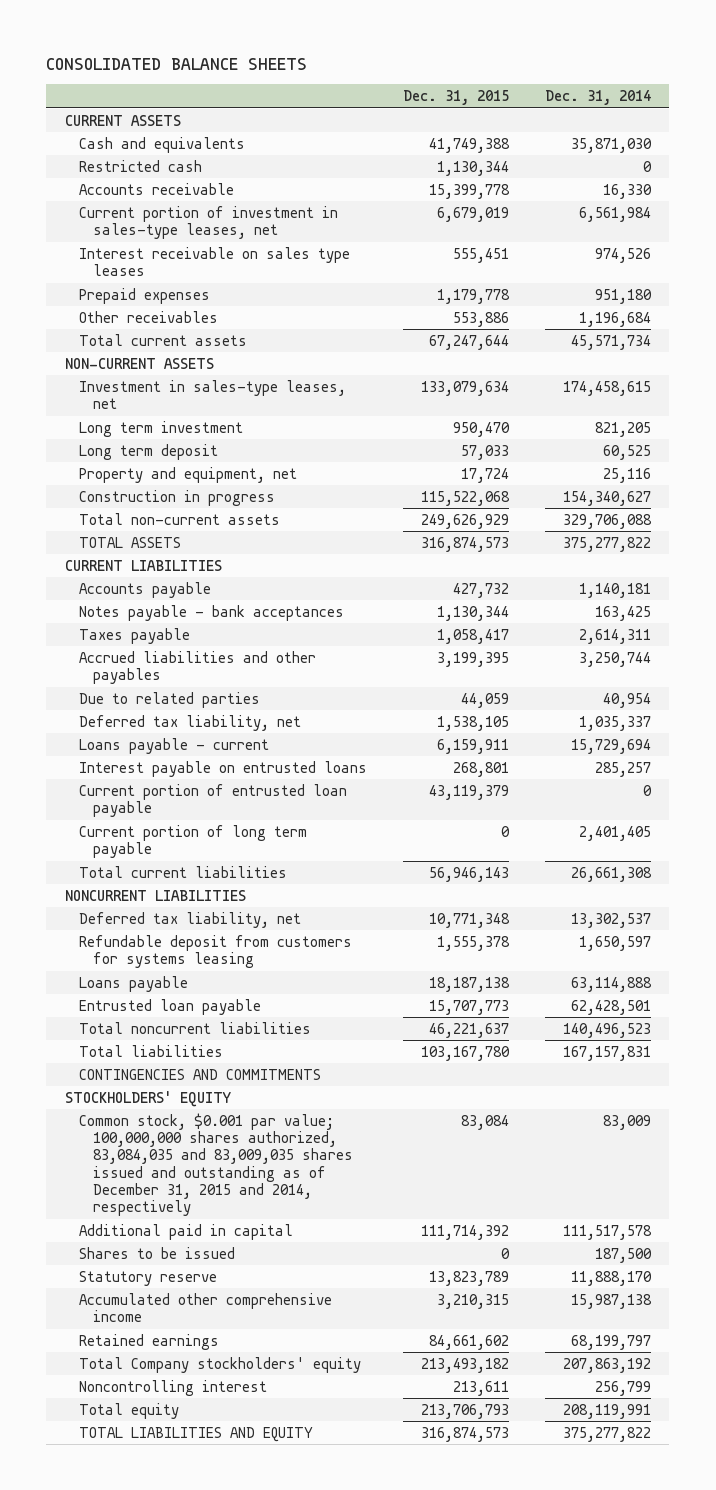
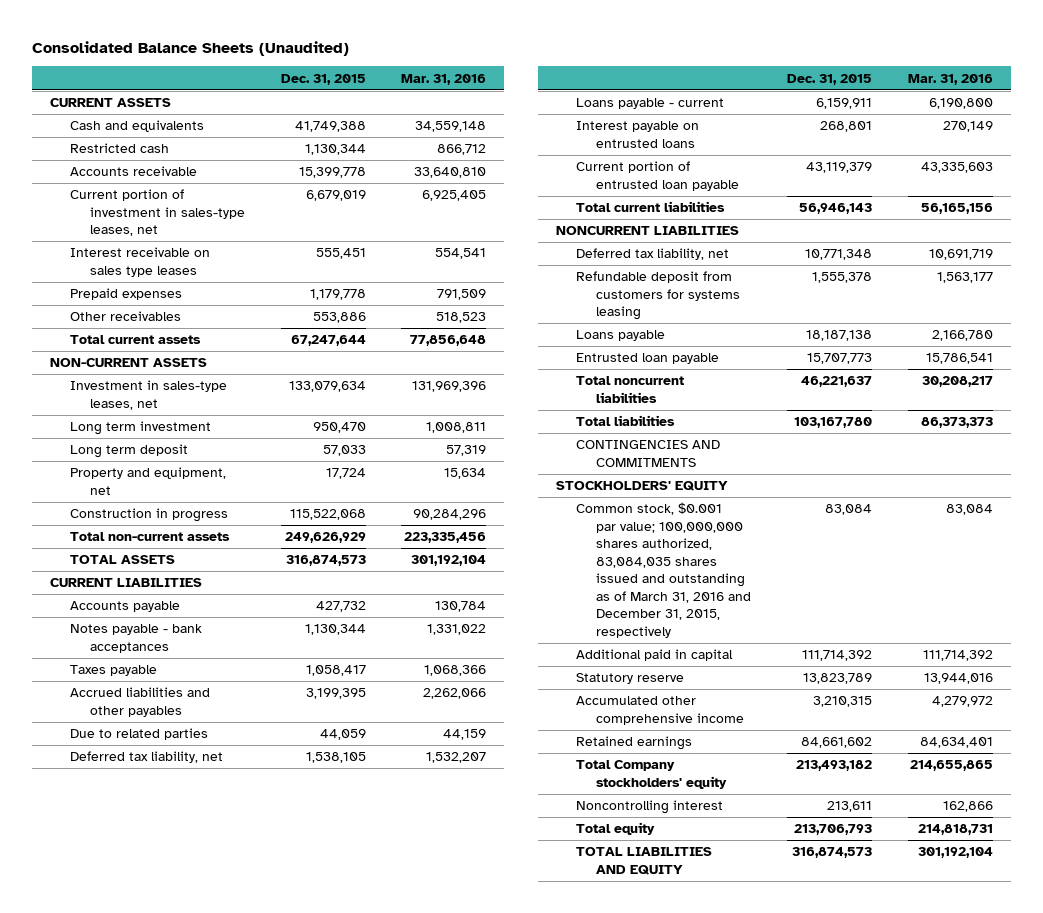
- CONSOLIDATED BALANCE SHEETS
+ Consolidated Balance Sheets (Unaudited)
- | Dec. 31, 2015 | Dec. 31, 2014
+ | Dec. 31, 2015 | Mar. 31, 2016
- Current portion of long term payable | 0 | 2,401,405
- Common stock, $0.001 par value; 100,000,000 shares authorized, 83,084,035 and 83,009,035 shares issued and outstanding as of December 31, 2015 and 2014, respectively | 83,084 | 83,009
+ Common stock, $0.001 par value; 100,000,000 shares authorized, 83,084,035 shares issued and outstanding as of March 31, 2016 and December 31, 2015, respectively | 83,084 | 83,084
- Shares to be issued | 0 | 187,500

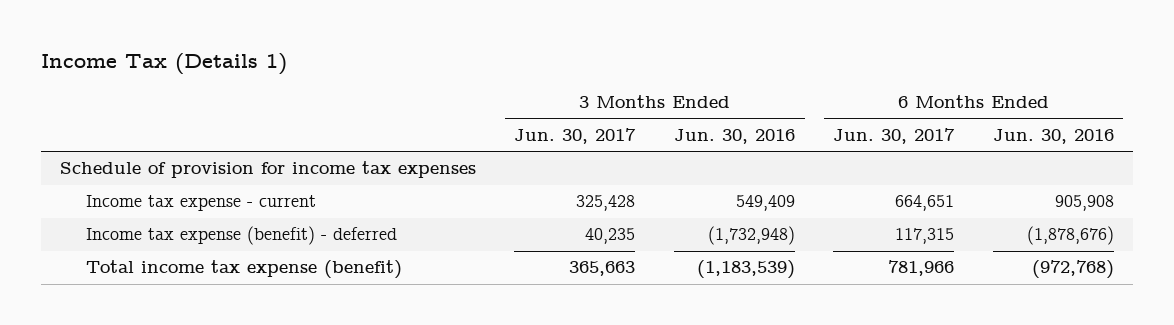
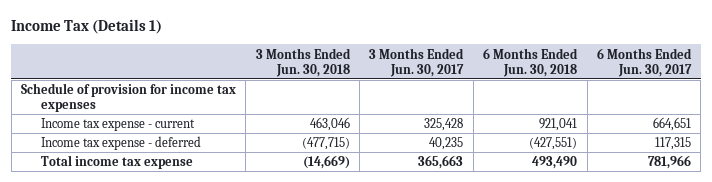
- | 3 Months Ended Jun. 30, 2017 | 3 Months Ended Jun. 30, 2016 | 6 Months Ended Jun. 30, 2017 | 6 Months Ended Jun. 30, 2016
+ | 3 Months Ended Jun. 30, 2018 | 3 Months Ended Jun. 30, 2017 | 6 Months Ended Jun. 30, 2018 | 6 Months Ended Jun. 30, 2017
- Income tax expense (benefit) - deferred | 40,235 | (1,732,948) | 117,315 | (1,878,676)
- Total income tax expense (benefit) | 365,663 | (1,183,539) | 781,966 | (972,768)
+ Income tax expense - deferred | (477,715) | 40,235 | (427,551) | 117,315
+ Total income tax expense | (14,669) | 365,663 | 493,490 | 781,966

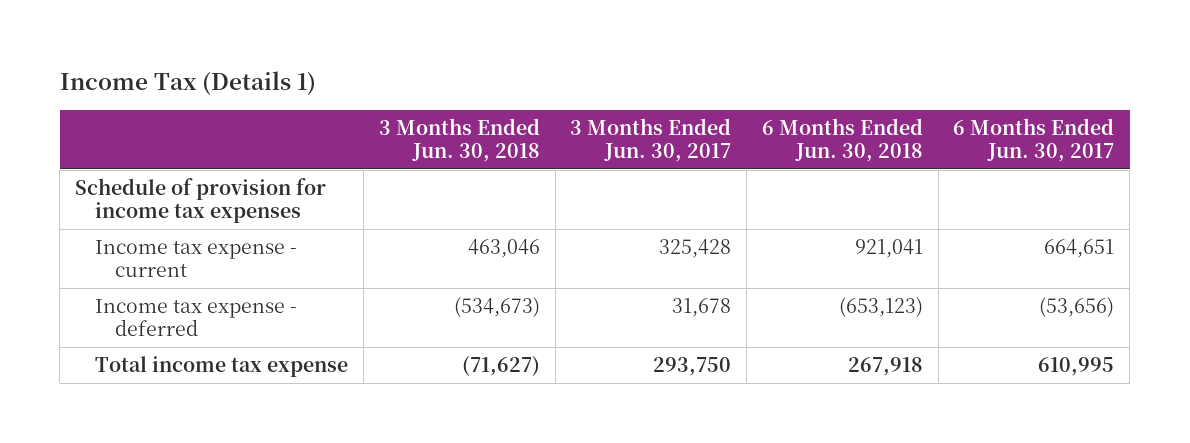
- Income tax expense - deferred | (477,715) | 40,235 | (427,551) | 117,315
- Total income tax expense | (14,669) | 365,663 | 493,490 | 781,966
+ Income tax expense - deferred | (534,673) | 31,678 | (653,123) | (53,656)
+ Total income tax expense | (71,627) | 293,750 | 267,918 | 610,995

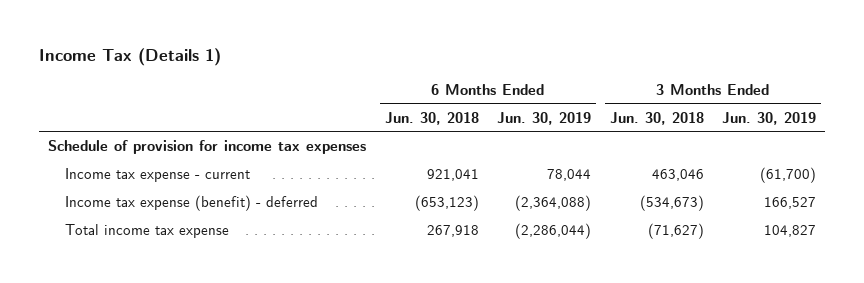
- | 3 Months Ended Jun. 30, 2018 | 3 Months Ended Jun. 30, 2017 | 6 Months Ended Jun. 30, 2018 | 6 Months Ended Jun. 30, 2017
+ | 6 Months Ended Jun. 30, 2018 | 6 Months Ended Jun. 30, 2019 | 3 Months Ended Jun. 30, 2018 | 3 Months Ended Jun. 30, 2019
- Income tax expense - deferred | (534,673) | 31,678 | (653,123) | (53,656)
+ Income tax expense (benefit) - deferred | (653,123) | (2,364,088) | (534,673) | 166,527

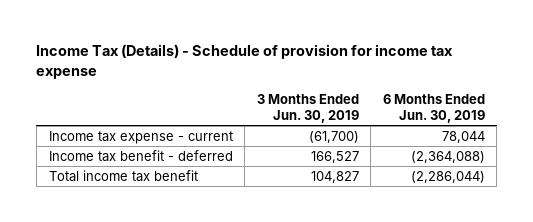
- Income Tax (Details 1)
+ Income Tax (Details) - Schedule of provision for income tax expense
- | 6 Months Ended Jun. 30, 2018 | 6 Months Ended Jun. 30, 2019 | 3 Months Ended Jun. 30, 2018 | 3 Months Ended Jun. 30, 2019
+ | 3 Months Ended Jun. 30, 2019 | 6 Months Ended Jun. 30, 2019
- Schedule of provision for income tax expenses
- Income tax expense (benefit) - deferred | (653,123) | (2,364,088) | (534,673) | 166,527
- Total income tax expense | 267,918 | (2,286,044) | (71,627) | 104,827
+ Income tax benefit - deferred | 166,527 | (2,364,088)
+ Total income tax benefit | 104,827 | (2,286,044)

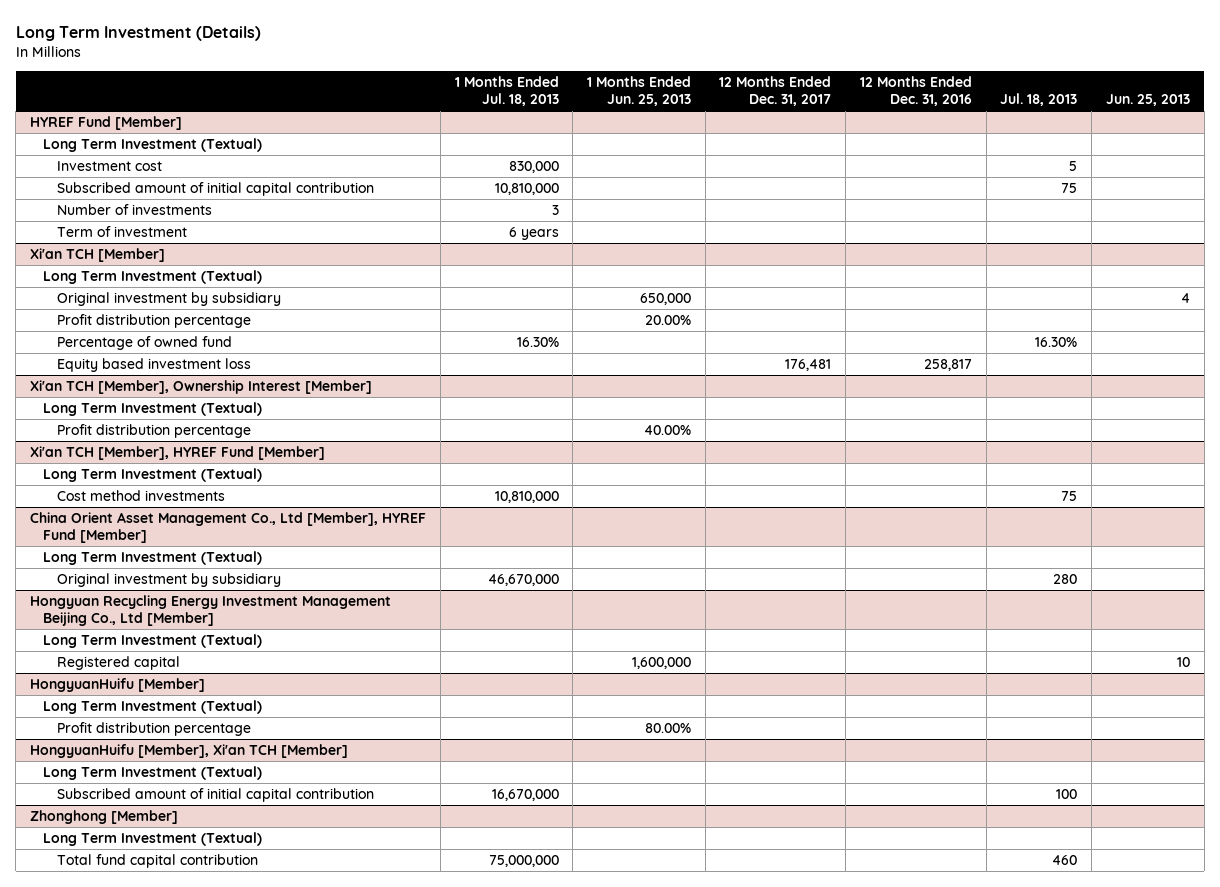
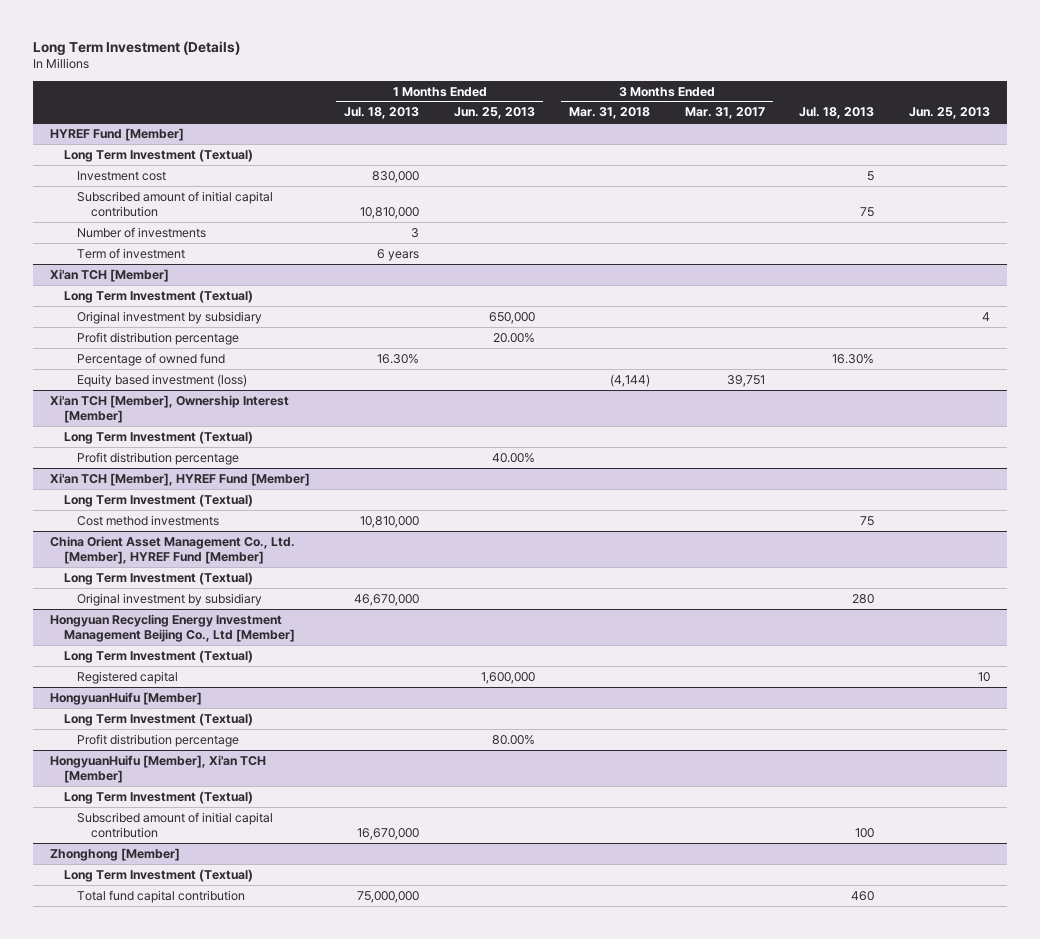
- | 1 Months Ended Jul. 18, 2013 | 1 Months Ended Jun. 25, 2013 | 12 Months Ended Dec. 31, 2017 | 12 Months Ended Dec. 31, 2016 | Jul. 18, 2013 | Jun. 25, 2013
+ | 1 Months Ended Jul. 18, 2013 | 1 Months Ended Jun. 25, 2013 | 3 Months Ended Mar. 31, 2018 | 3 Months Ended Mar. 31, 2017 | Jul. 18, 2013 | Jun. 25, 2013
@ Xi'an TCH [Member]
- Equity based investment loss | | | 176,481 | 258,817 | |
+ Equity based investment (loss) | | | (4,144) | 39,751 | |
- China Orient Asset Management Co., Ltd [Member], HYREF Fund [Member]
+ China Orient Asset Management Co., Ltd. [Member], HYREF Fund [Member]

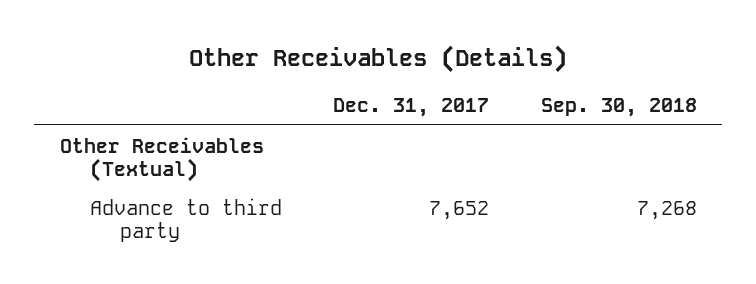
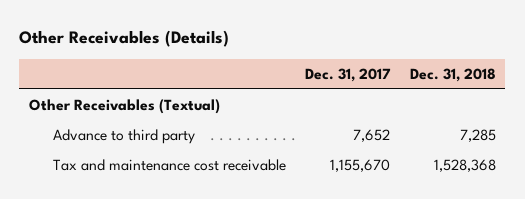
- | Dec. 31, 2017 | Sep. 30, 2018
+ | Dec. 31, 2017 | Dec. 31, 2018
+ Tax and maintenance cost receivable | 1,155,670 | 1,528,368

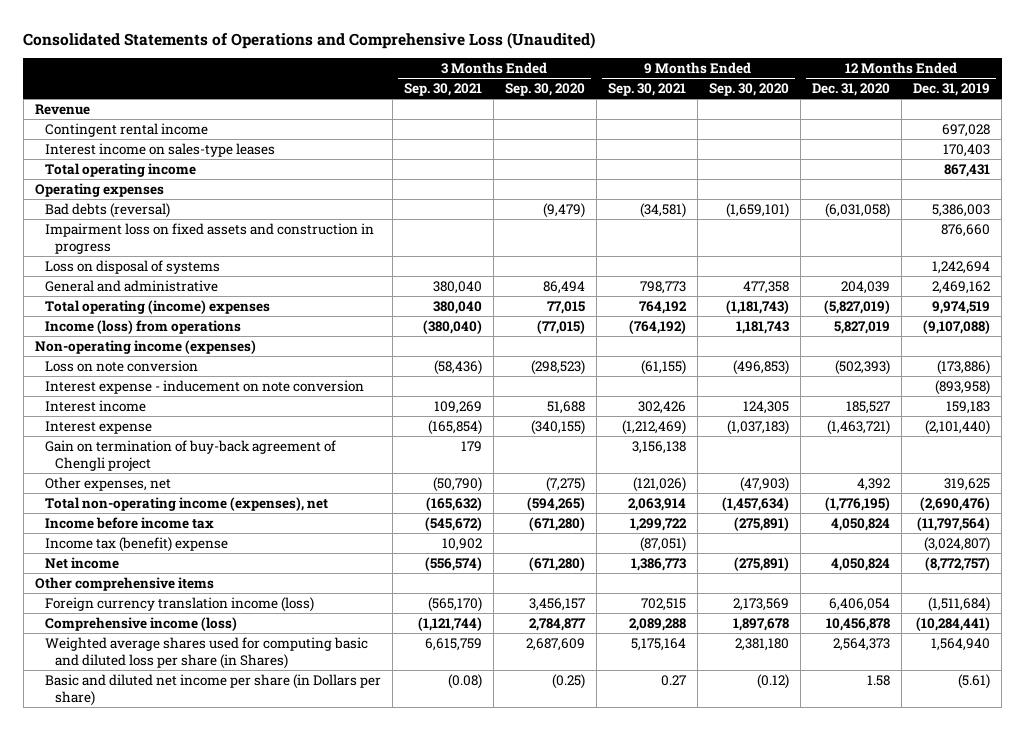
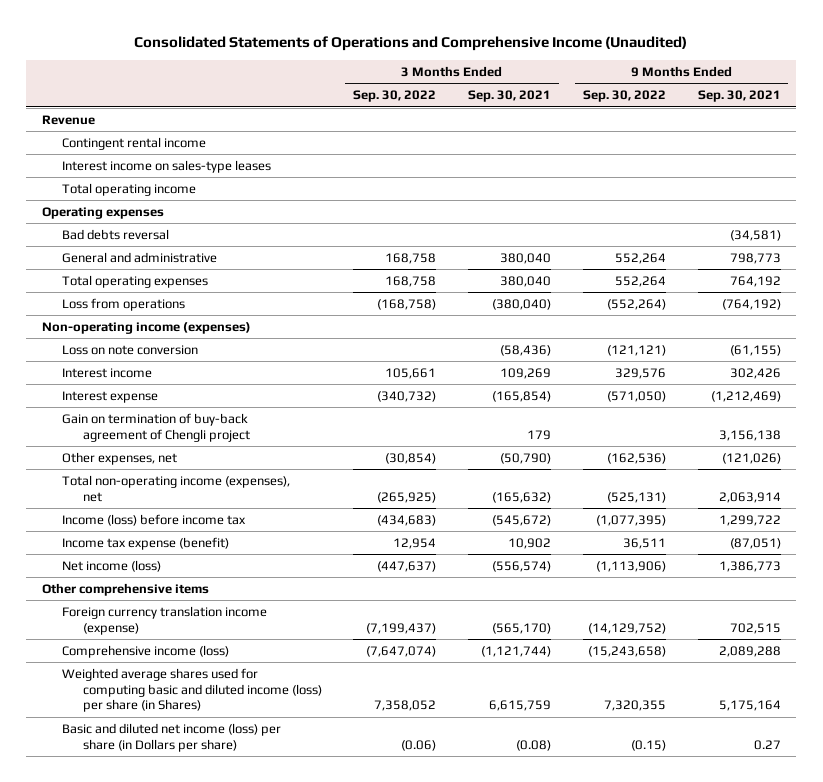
- Consolidated Statements of Operations and Comprehensive Loss (Unaudited)
+ Consolidated Statements of Operations and Comprehensive Income (Unaudited)
- | 3 Months Ended Sep. 30, 2021 | 3 Months Ended Sep. 30, 2020 | 9 Months Ended Sep. 30, 2021 | 9 Months Ended Sep. 30, 2020 | 12 Months Ended Dec. 31, 2020 | 12 Months Ended Dec. 31, 2019
+ | 3 Months Ended Sep. 30, 2022 | 3 Months Ended Sep. 30, 2021 | 9 Months Ended Sep. 30, 2022 | 9 Months Ended Sep. 30, 2021
- Bad debts (reversal) | | (9,479) | (34,581) | (1,659,101) | (6,031,058) | 5,386,003
- Impairment loss on fixed assets and construction in progress | | | | | | 876,660
- Loss on disposal of systems | | | | | | 1,242,694
+ Bad debts reversal | | | | (34,581)
- Total operating (income) expenses | 380,040 | 77,015 | 764,192 | (1,181,743) | (5,827,019) | 9,974,519
- Income (loss) from operations | (380,040) | (77,015) | (764,192) | 1,181,743 | 5,827,019 | (9,107,088)
+ Total operating expenses | 168,758 | 380,040 | 552,264 | 764,192
+ Loss from operations | (168,758) | (380,040) | (552,264) | (764,192)
- Interest expense - inducement on note conversion | | | | | | (893,958)
- Income before income tax | (545,672) | (671,280) | 1,299,722 | (275,891) | 4,050,824 | (11,797,564)
- Income tax (benefit) expense | 10,902 | | (87,051) | | | (3,024,807)
- Net income | (556,574) | (671,280) | 1,386,773 | (275,891) | 4,050,824 | (8,772,757)
+ Income (loss) before income tax | (434,683) | (545,672) | (1,077,395) | 1,299,722
+ Income tax expense (benefit) | 12,954 | 10,902 | 36,511 | (87,051)
+ Net income (loss) | (447,637) | (556,574) | (1,113,906) | 1,386,773
- Foreign currency translation income (loss) | (565,170) | 3,456,157 | 702,515 | 2,173,569 | 6,406,054 | (1,511,684)
+ Foreign currency translation income (expense) | (7,199,437) | (565,170) | (14,129,752) | 702,515
- Weighted average shares used for computing basic and diluted loss per share (in Shares) | 6,615,759 | 2,687,609 | 5,175,164 | 2,381,180 | 2,564,373 | 1,564,940
- Basic and diluted net income per share (in Dollars per share) | (0.08) | (0.25) | 0.27 | (0.12) | 1.58 | (5.61)
+ Weighted average shares used for computing basic and diluted income (loss) per share (in Shares) | 7,358,052 | 6,615,759 | 7,320,355 | 5,175,164
+ Basic and diluted net income (loss) per share (in Dollars per share) | (0.06) | (0.08) | (0.15) | 0.27

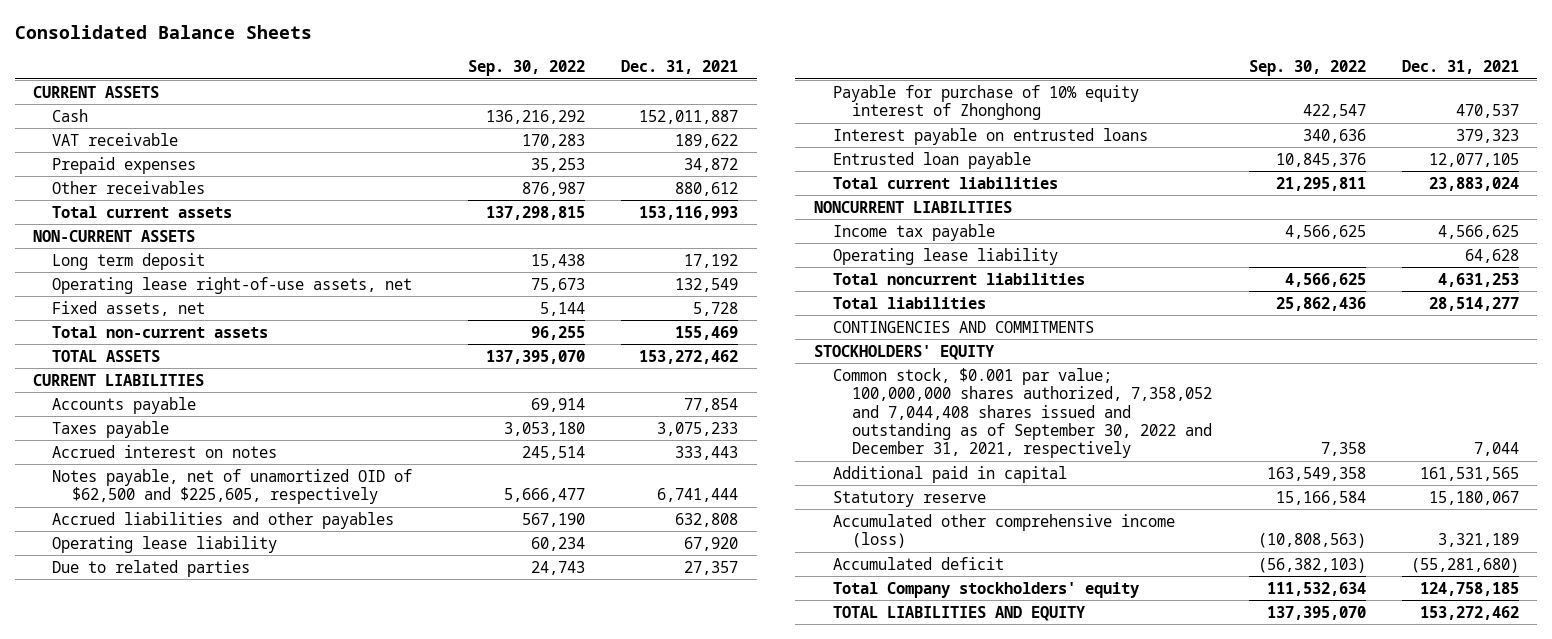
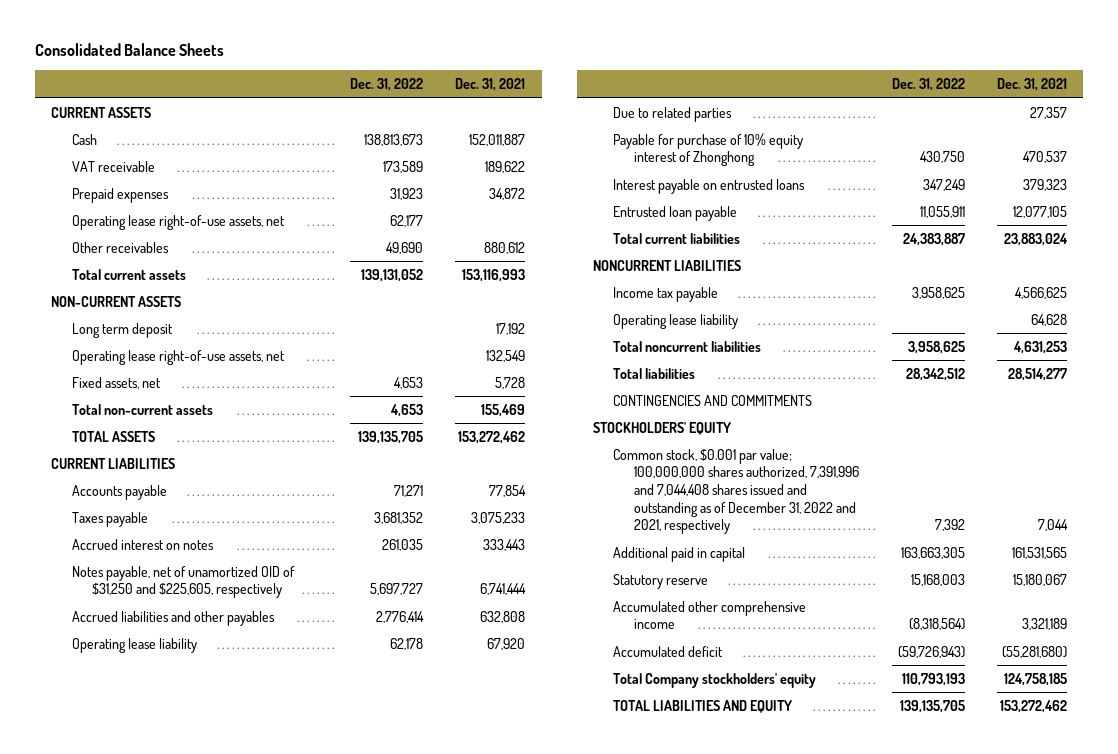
- | Sep. 30, 2022 | Dec. 31, 2021
+ | Dec. 31, 2022 | Dec. 31, 2021
+ Operating lease right-of-use assets, net | 62,177 |
- Notes payable, net of unamortized OID of $62,500 and $225,605, respectively | 5,666,477 | 6,741,444
+ Notes payable, net of unamortized OID of $31,250 and $225,605, respectively | 5,697,727 | 6,741,444
- Common stock, $0.001 par value; 100,000,000 shares authorized, 7,358,052 and 7,044,408 shares issued and outstanding as of September 30, 2022 and December 31, 2021, respectively | 7,358 | 7,044
+ Common stock, $0.001 par value; 100,000,000 shares authorized, 7,391,996 and 7,044,408 shares issued and outstanding as of December 31, 2022 and 2021, respectively | 7,392 | 7,044
- Accumulated other comprehensive income (loss) | (10,808,563) | 3,321,189
+ Accumulated other comprehensive income | (8,318,564) | 3,321,189

